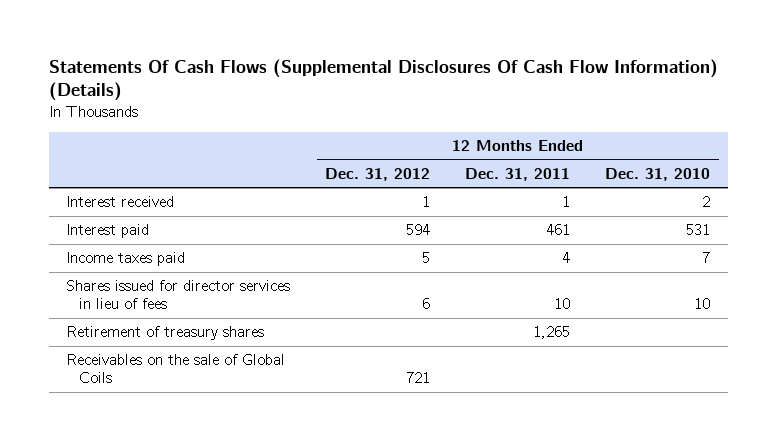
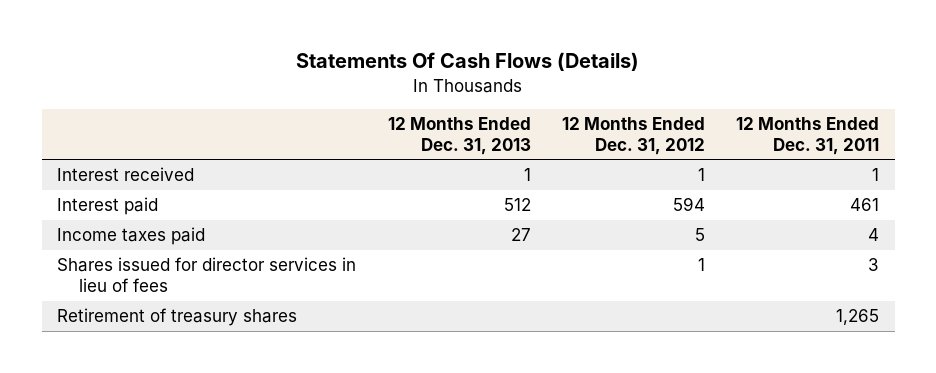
- Statements Of Cash Flows (Supplemental Disclosures Of Cash Flow Information) (Details)
+ Statements Of Cash Flows (Details)
- | 12 Months Ended Dec. 31, 2012 | 12 Months Ended Dec. 31, 2011 | 12 Months Ended Dec. 31, 2010
+ | 12 Months Ended Dec. 31, 2013 | 12 Months Ended Dec. 31, 2012 | 12 Months Ended Dec. 31, 2011
- Shares issued for director services in lieu of fees | 6 | 10 | 10
+ Shares issued for director services in lieu of fees | | 1 | 3
- Receivables on the sale of Global Coils | 721 | |

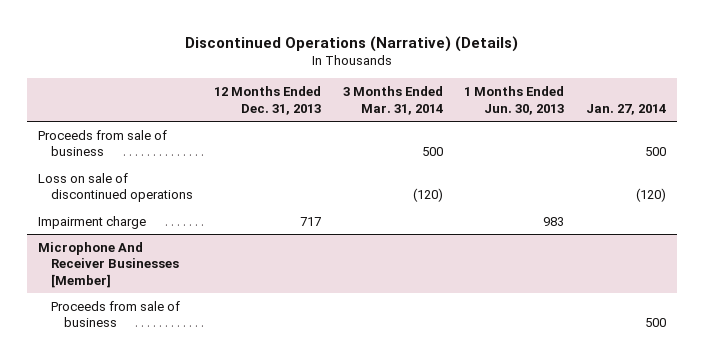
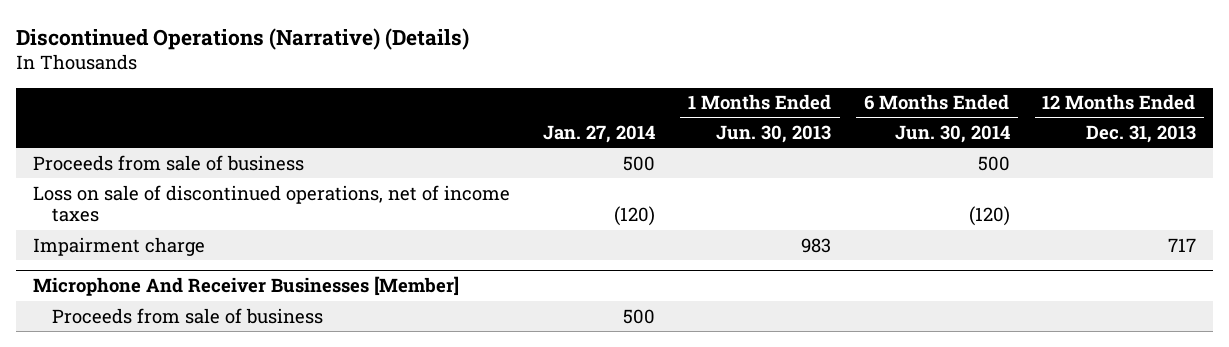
- | 12 Months Ended Dec. 31, 2013 | 3 Months Ended Mar. 31, 2014 | 1 Months Ended Jun. 30, 2013 | Jan. 27, 2014
+ | Jan. 27, 2014 | 1 Months Ended Jun. 30, 2013 | 6 Months Ended Jun. 30, 2014 | 12 Months Ended Dec. 31, 2013
- Loss on sale of discontinued operations | | (120) | | (120)
+ Loss on sale of discontinued operations, net of income taxes | (120) | | (120) |

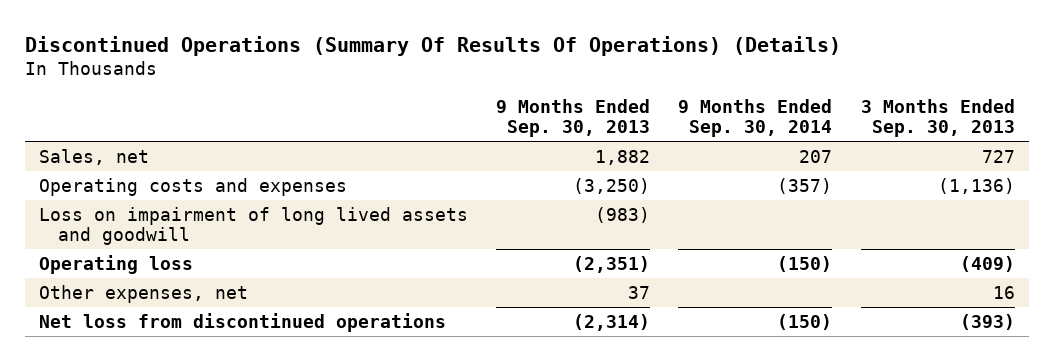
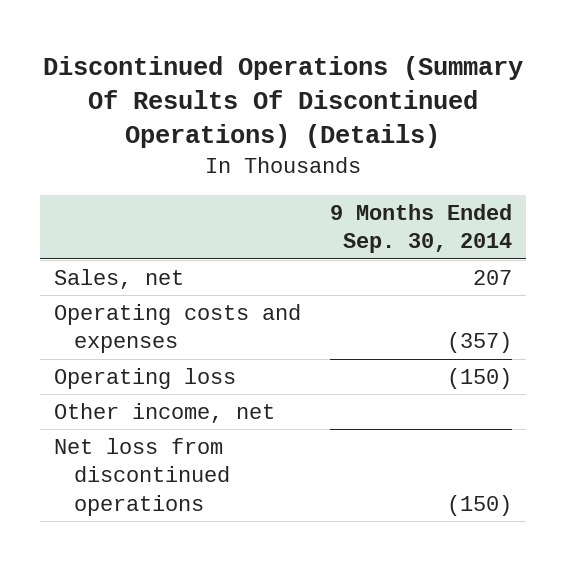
- Discontinued Operations (Summary Of Results Of Operations) (Details)
+ Discontinued Operations (Summary Of Results Of Discontinued Operations) (Details)
- | 9 Months Ended Sep. 30, 2013 | 9 Months Ended Sep. 30, 2014 | 3 Months Ended Sep. 30, 2013
+ | 9 Months Ended Sep. 30, 2014
- Loss on impairment of long lived assets and goodwill | (983) | |
- Other expenses, net | 37 | | 16
+ Other income, net

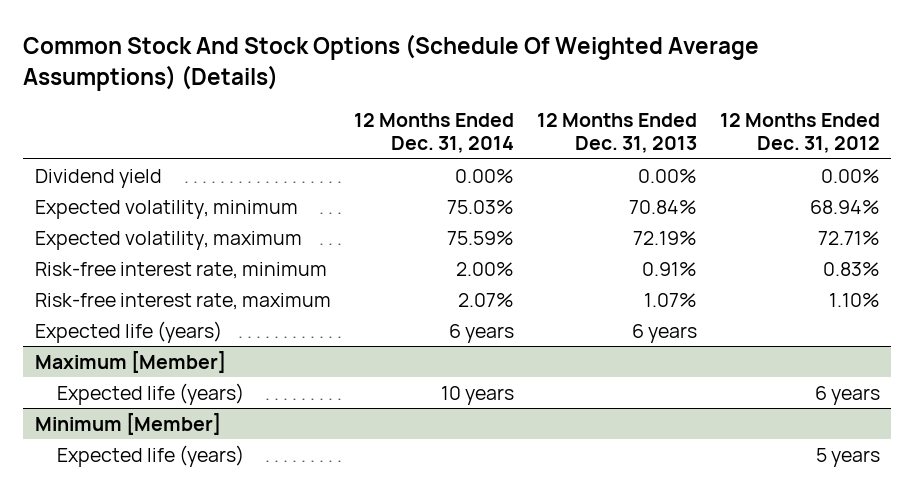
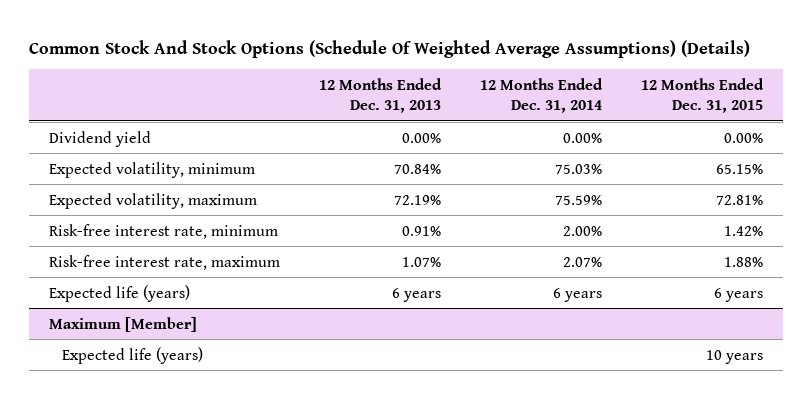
- | 12 Months Ended Dec. 31, 2014 | 12 Months Ended Dec. 31, 2013 | 12 Months Ended Dec. 31, 2012
+ | 12 Months Ended Dec. 31, 2013 | 12 Months Ended Dec. 31, 2014 | 12 Months Ended Dec. 31, 2015
@ Maximum [Member]
- Expected life (years) | 10 years | | 6 years
- Minimum [Member]

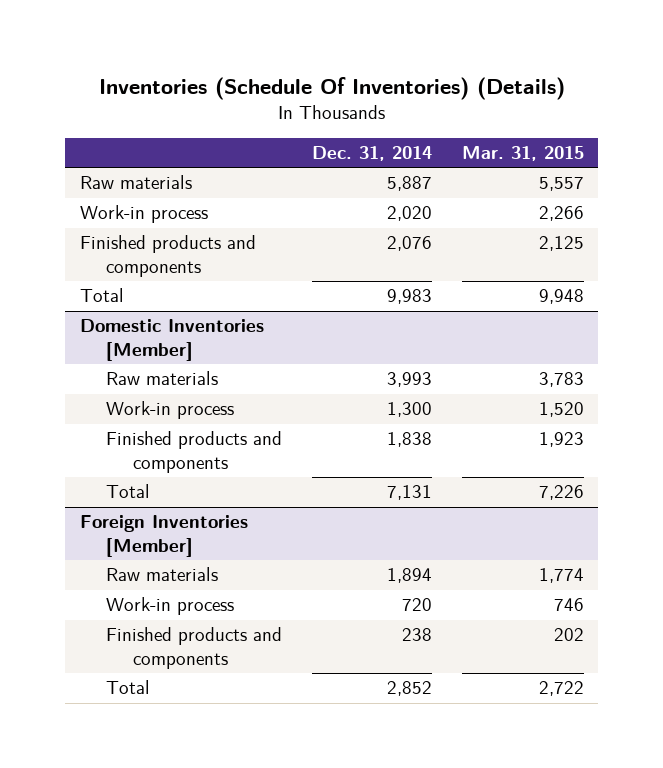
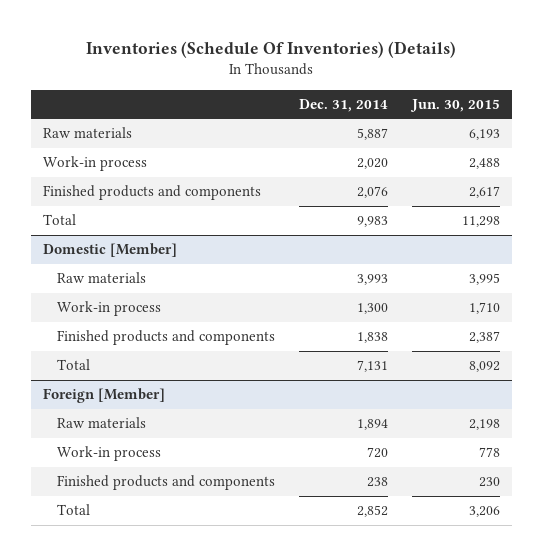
- | Dec. 31, 2014 | Mar. 31, 2015
+ | Dec. 31, 2014 | Jun. 30, 2015
- Domestic Inventories [Member]
+ Domestic [Member]
- Foreign Inventories [Member]
+ Foreign [Member]

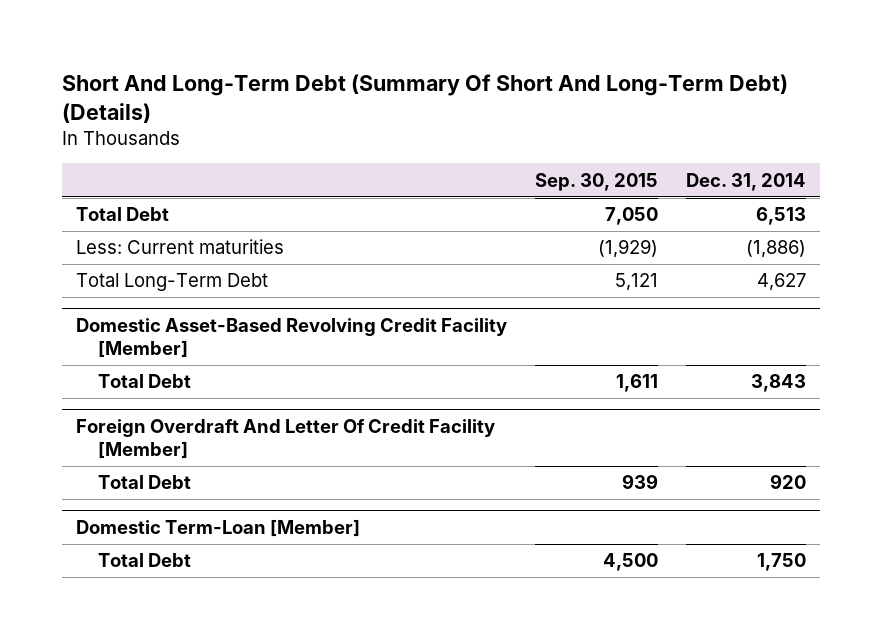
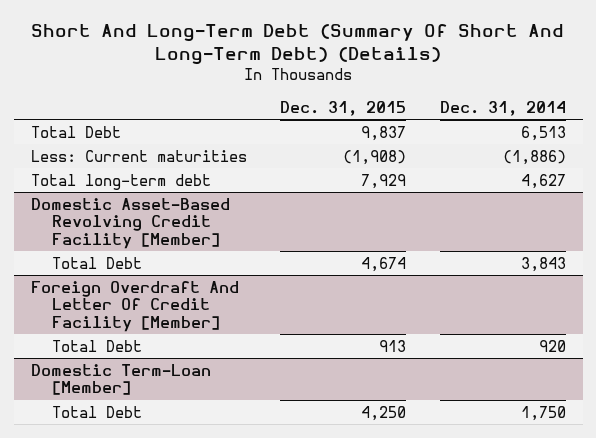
- | Sep. 30, 2015 | Dec. 31, 2014
+ | Dec. 31, 2015 | Dec. 31, 2014
- Total Long-Term Debt | 5,121 | 4,627
+ Total long-term debt | 7,929 | 4,627

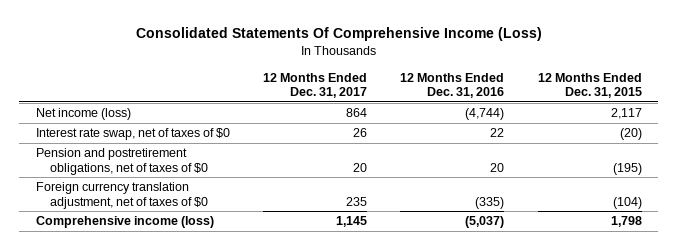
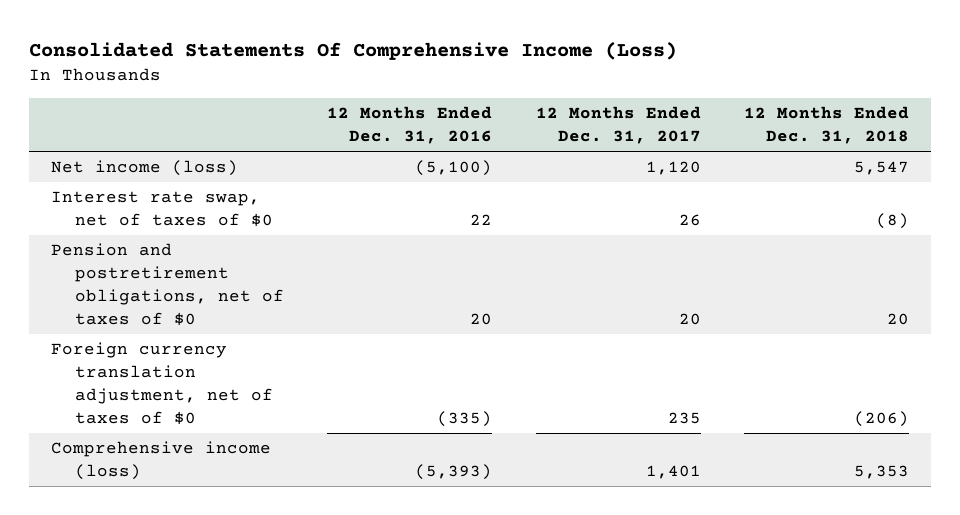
- | 12 Months Ended Dec. 31, 2017 | 12 Months Ended Dec. 31, 2016 | 12 Months Ended Dec. 31, 2015
+ | 12 Months Ended Dec. 31, 2016 | 12 Months Ended Dec. 31, 2017 | 12 Months Ended Dec. 31, 2018
- Net income (loss) | 864 | (4,744) | 2,117
+ Net income (loss) | (5,100) | 1,120 | 5,547
- Comprehensive income (loss) | 1,145 | (5,037) | 1,798
+ Comprehensive income (loss) | (5,393) | 1,401 | 5,353

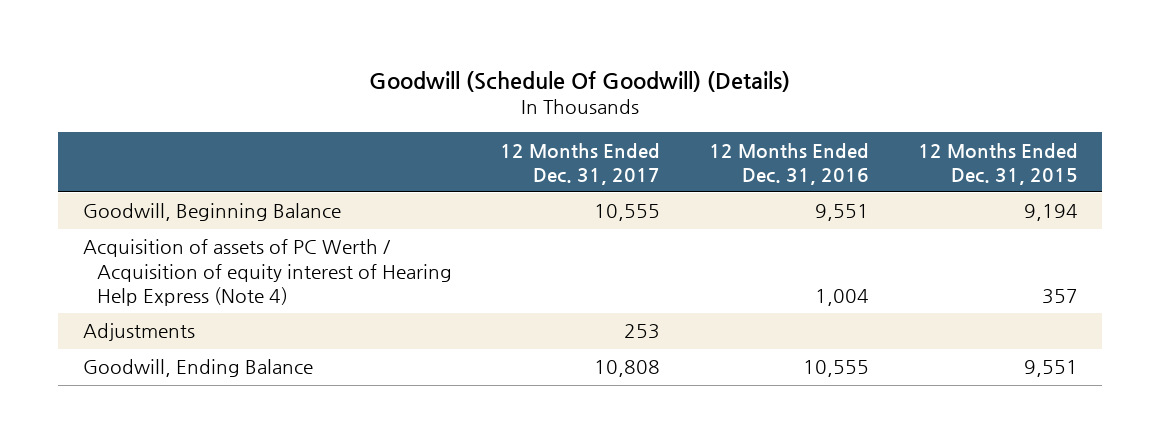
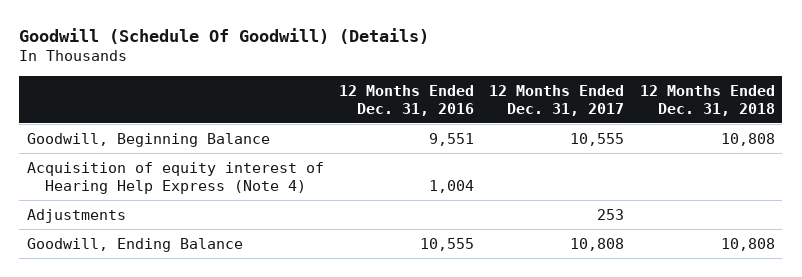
- | 12 Months Ended Dec. 31, 2017 | 12 Months Ended Dec. 31, 2016 | 12 Months Ended Dec. 31, 2015
+ | 12 Months Ended Dec. 31, 2016 | 12 Months Ended Dec. 31, 2017 | 12 Months Ended Dec. 31, 2018
- Acquisition of assets of PC Werth / Acquisition of equity interest of Hearing Help Express (Note 4) | | 1,004 | 357
+ Acquisition of equity interest of Hearing Help Express (Note 4) | 1,004 | |

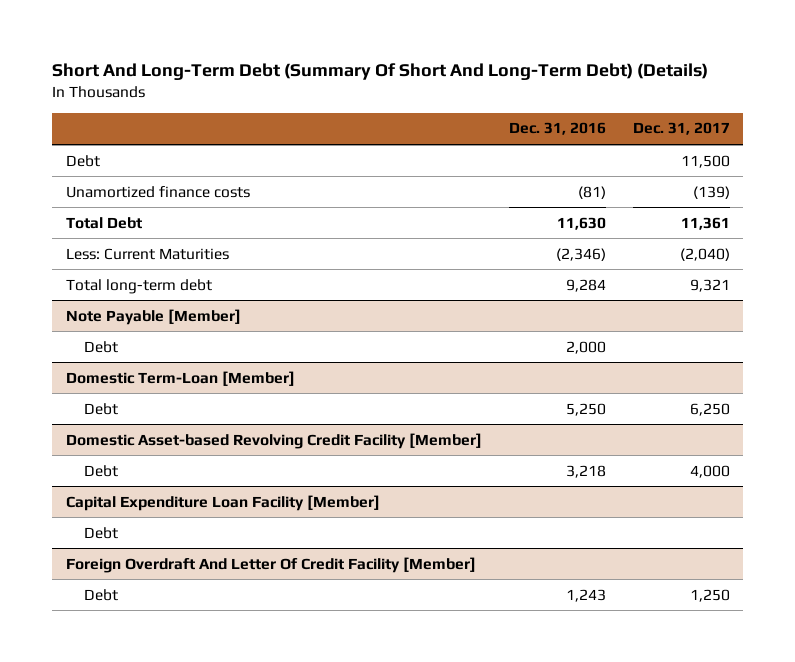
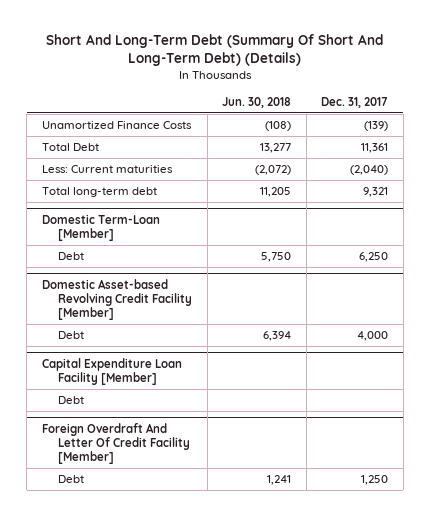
- | Dec. 31, 2016 | Dec. 31, 2017
+ | Jun. 30, 2018 | Dec. 31, 2017
- Debt | | 11,500
- Unamortized finance costs | (81) | (139)
+ Unamortized Finance Costs | (108) | (139)
- Less: Current Maturities | (2,346) | (2,040)
+ Less: Current maturities | (2,072) | (2,040)
- Note Payable [Member]
- Debt | 2,000 |

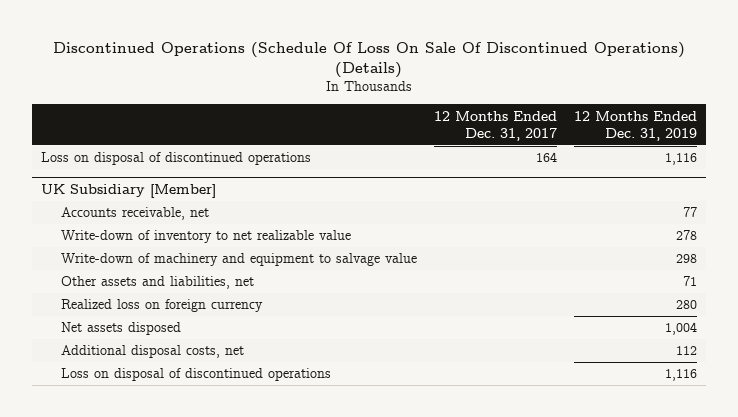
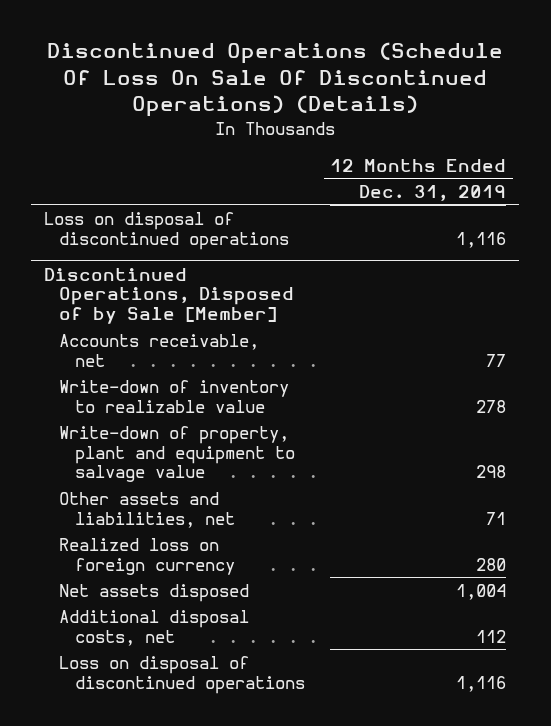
- | 12 Months Ended Dec. 31, 2017 | 12 Months Ended Dec. 31, 2019
+ | 12 Months Ended Dec. 31, 2019
- UK Subsidiary [Member]
+ Discontinued Operations, Disposed of by Sale [Member]
- Write-down of inventory to net realizable value | | 278
- Write-down of machinery and equipment to salvage value | | 298
+ Write-down of inventory to realizable value | 278
+ Write-down of property, plant and equipment to salvage value | 298

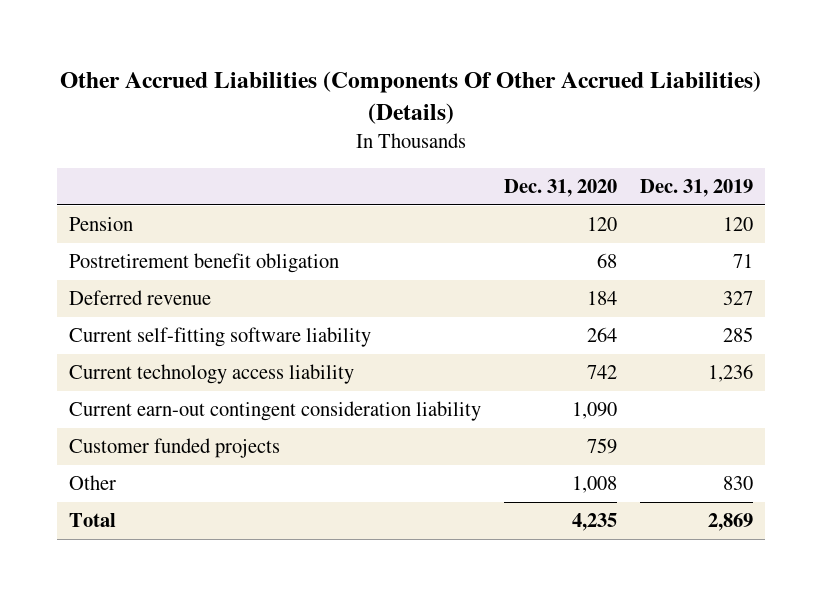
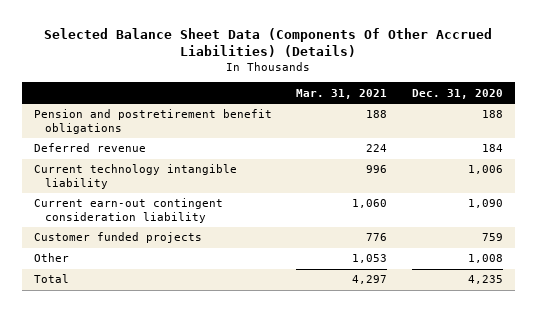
- Other Accrued Liabilities (Components Of Other Accrued Liabilities) (Details)
+ Selected Balance Sheet Data (Components Of Other Accrued Liabilities) (Details)
- | Dec. 31, 2020 | Dec. 31, 2019
+ | Mar. 31, 2021 | Dec. 31, 2020
- Pension | 120 | 120
- Postretirement benefit obligation | 68 | 71
+ Pension and postretirement benefit obligations | 188 | 188
- Current self-fitting software liability | 264 | 285
- Current technology access liability | 742 | 1,236
+ Current technology intangible liability | 996 | 1,006

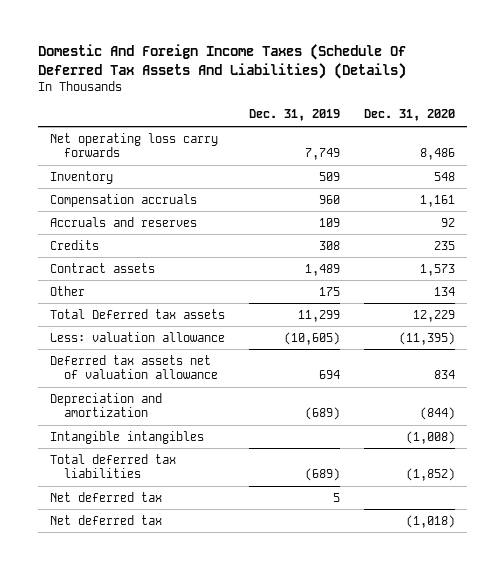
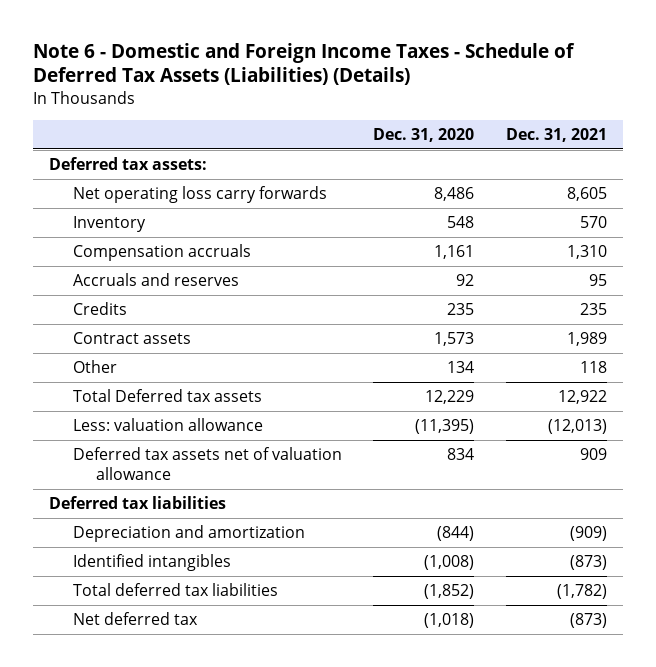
- Domestic And Foreign Income Taxes (Schedule Of Deferred Tax Assets And Liabilities) (Details)
+ Note 6 - Domestic and Foreign Income Taxes - Schedule of Deferred Tax Assets (Liabilities) (Details)
- | Dec. 31, 2019 | Dec. 31, 2020
+ | Dec. 31, 2020 | Dec. 31, 2021
+ Deferred tax assets:
+ Deferred tax liabilities
- Intangible intangibles | | (1,008)
+ Identified intangibles | (1,008) | (873)
- Net deferred tax | 5 |

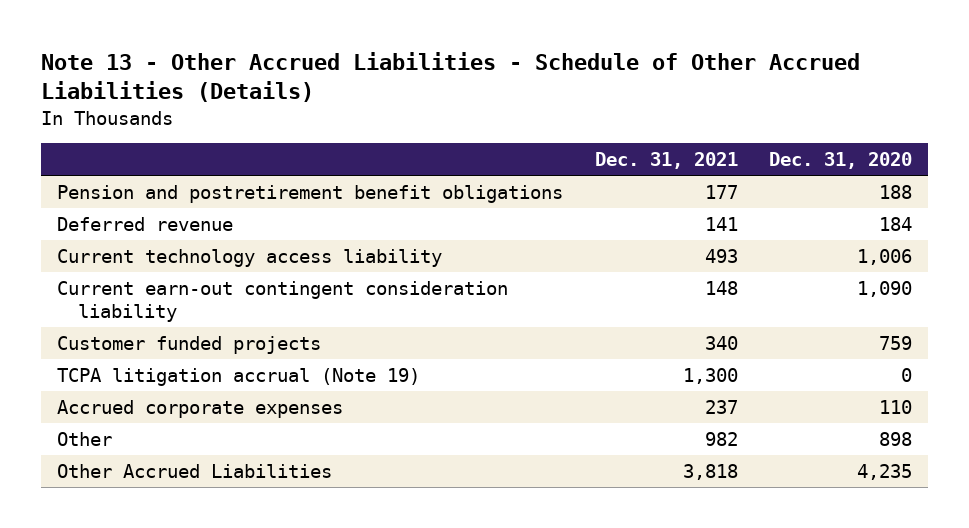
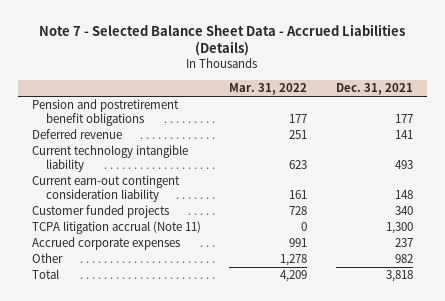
- Note 13 - Other Accrued Liabilities - Schedule of Other Accrued Liabilities (Details)
+ Note 7 - Selected Balance Sheet Data - Accrued Liabilities (Details)
- | Dec. 31, 2021 | Dec. 31, 2020
+ | Mar. 31, 2022 | Dec. 31, 2021
- Current technology access liability | 493 | 1,006
+ Current technology intangible liability | 623 | 493
- TCPA litigation accrual (Note 19) | 1,300 | 0
+ TCPA litigation accrual (Note 11) | 0 | 1,300
- Other Accrued Liabilities | 3,818 | 4,235
+ Total | 4,209 | 3,818

